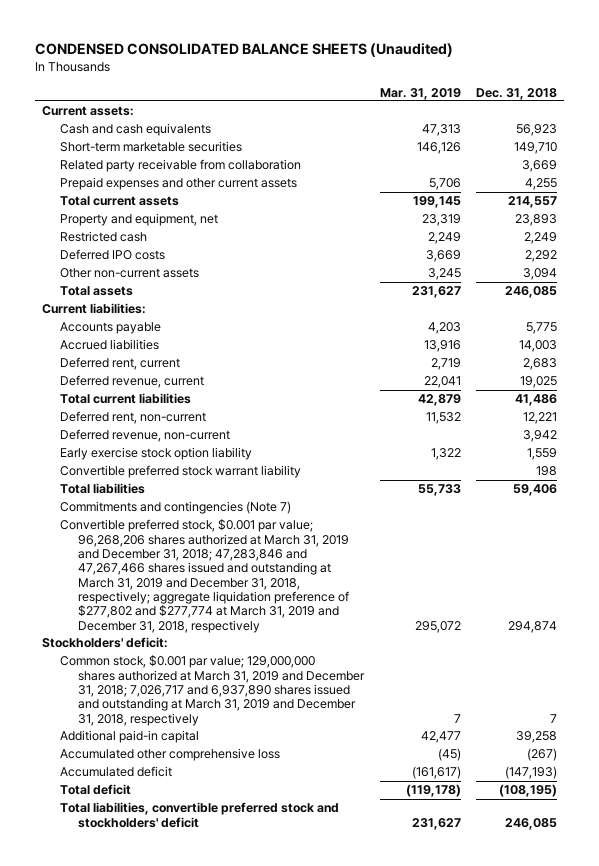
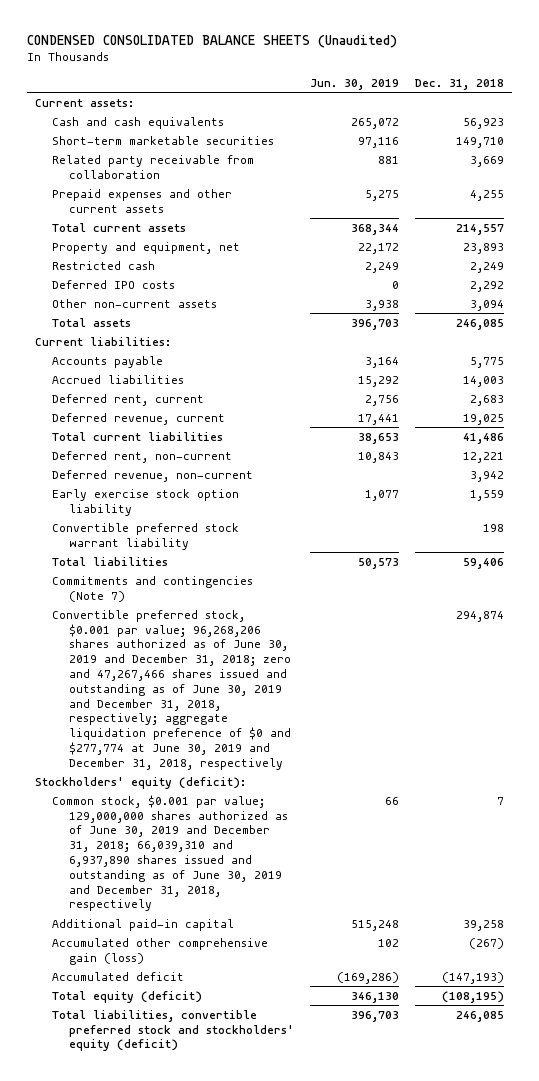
- | Mar. 31, 2019 | Dec. 31, 2018
+ | Jun. 30, 2019 | Dec. 31, 2018
- Convertible preferred stock, $0.001 par value; 96,268,206 shares authorized at March 31, 2019 and December 31, 2018; 47,283,846 and 47,267,466 shares issued and outstanding at March 31, 2019 and December 31, 2018, respectively; aggregate liquidation preference of $277,802 and $277,774 at March 31, 2019 and December 31, 2018, respectively | 295,072 | 294,874
- Stockholders' deficit:
- Common stock, $0.001 par value; 129,000,000 shares authorized at March 31, 2019 and December 31, 2018; 7,026,717 and 6,937,890 shares issued and outstanding at March 31, 2019 and December 31, 2018, respectively | 7 | 7
+ Convertible preferred stock, $0.001 par value; 96,268,206 shares authorized as of June 30, 2019 and December 31, 2018; zero and 47,267,466 shares issued and outstanding as of June 30, 2019 and December 31, 2018, respectively; aggregate liquidation preference of $0 and $277,774 at June 30, 2019 and December 31, 2018, respectively | | 294,874
+ Stockholders' equity (deficit):
+ Common stock, $0.001 par value; 129,000,000 shares authorized as of June 30, 2019 and December 31, 2018; 66,039,310 and 6,937,890 shares issued and outstanding as of June 30, 2019 and December 31, 2018, respectively | 66 | 7
- Accumulated other comprehensive loss | (45) | (267)
+ Accumulated other comprehensive gain (loss) | 102 | (267)
- Total deficit | (119,178) | (108,195)
- Total liabilities, convertible preferred stock and stockholders' deficit | 231,627 | 246,085
+ Total equity (deficit) | 346,130 | (108,195)
+ Total liabilities, convertible preferred stock and stockholders' equity (deficit) | 396,703 | 246,085

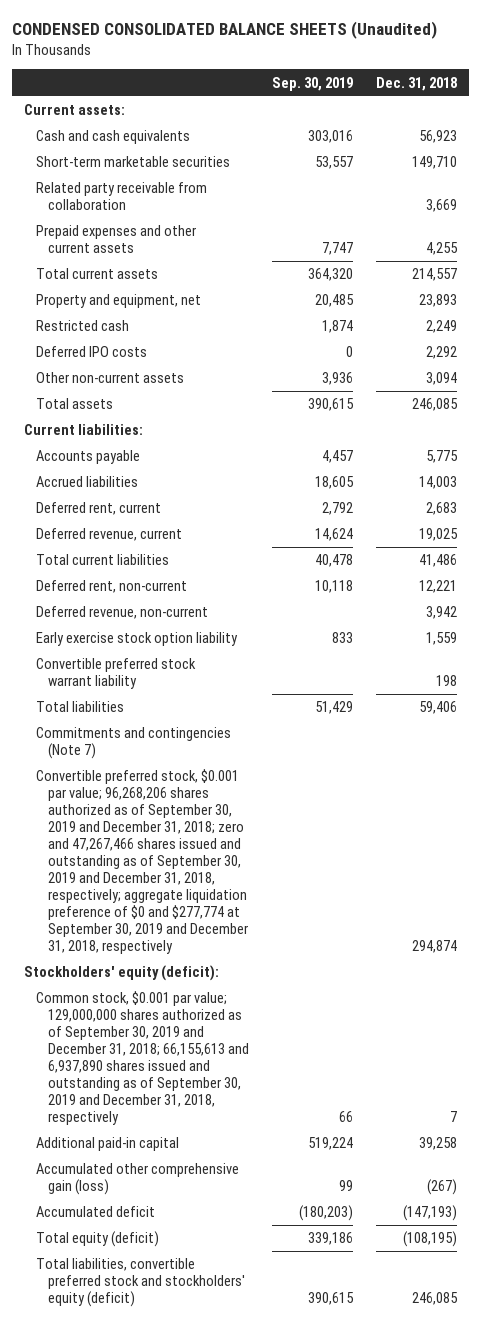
- | Jun. 30, 2019 | Dec. 31, 2018
+ | Sep. 30, 2019 | Dec. 31, 2018
- Convertible preferred stock, $0.001 par value; 96,268,206 shares authorized as of June 30, 2019 and December 31, 2018; zero and 47,267,466 shares issued and outstanding as of June 30, 2019 and December 31, 2018, respectively; aggregate liquidation preference of $0 and $277,774 at June 30, 2019 and December 31, 2018, respectively | | 294,874
+ Convertible preferred stock, $0.001 par value; 96,268,206 shares authorized as of September 30, 2019 and December 31, 2018; zero and 47,267,466 shares issued and outstanding as of September 30, 2019 and December 31, 2018, respectively; aggregate liquidation preference of $0 and $277,774 at September 30, 2019 and December 31, 2018, respectively | | 294,874
- Common stock, $0.001 par value; 129,000,000 shares authorized as of June 30, 2019 and December 31, 2018; 66,039,310 and 6,937,890 shares issued and outstanding as of June 30, 2019 and December 31, 2018, respectively | 66 | 7
+ Common stock, $0.001 par value; 129,000,000 shares authorized as of September 30, 2019 and December 31, 2018; 66,155,613 and 6,937,890 shares issued and outstanding as of September 30, 2019 and December 31, 2018, respectively | 66 | 7

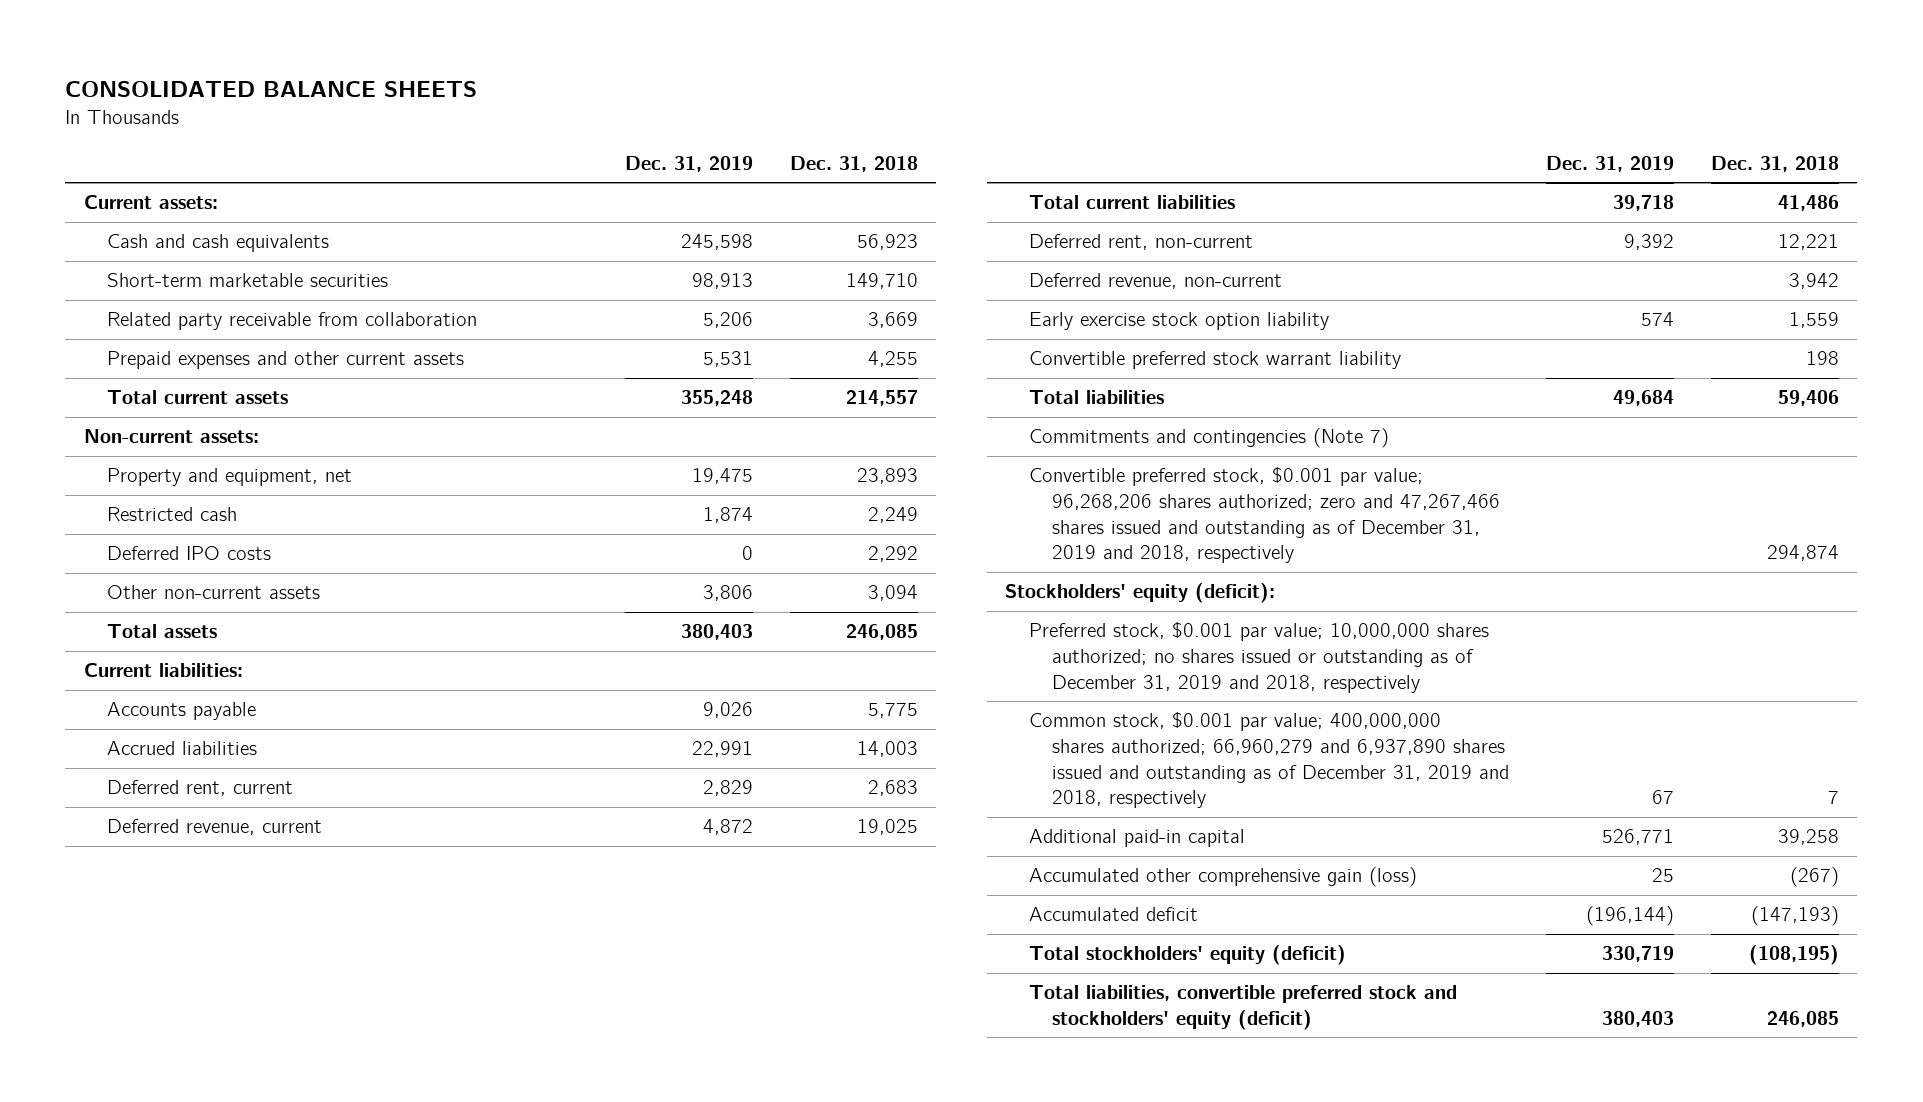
- CONDENSED CONSOLIDATED BALANCE SHEETS (Unaudited)
+ CONSOLIDATED BALANCE SHEETS
- | Sep. 30, 2019 | Dec. 31, 2018
+ | Dec. 31, 2019 | Dec. 31, 2018
+ Non-current assets:
- Convertible preferred stock, $0.001 par value; 96,268,206 shares authorized as of September 30, 2019 and December 31, 2018; zero and 47,267,466 shares issued and outstanding as of September 30, 2019 and December 31, 2018, respectively; aggregate liquidation preference of $0 and $277,774 at September 30, 2019 and December 31, 2018, respectively | | 294,874
+ Convertible preferred stock, $0.001 par value; 96,268,206 shares authorized; zero and 47,267,466 shares issued and outstanding as of December 31, 2019 and 2018, respectively | | 294,874
- Common stock, $0.001 par value; 129,000,000 shares authorized as of September 30, 2019 and December 31, 2018; 66,155,613 and 6,937,890 shares issued and outstanding as of September 30, 2019 and December 31, 2018, respectively | 66 | 7
+ Preferred stock, $0.001 par value; 10,000,000 shares authorized; no shares issued or outstanding as of December 31, 2019 and 2018, respectively
+ Common stock, $0.001 par value; 400,000,000 shares authorized; 66,960,279 and 6,937,890 shares issued and outstanding as of December 31, 2019 and 2018, respectively | 67 | 7
- Total equity (deficit) | 339,186 | (108,195)
+ Total stockholders' equity (deficit) | 330,719 | (108,195)

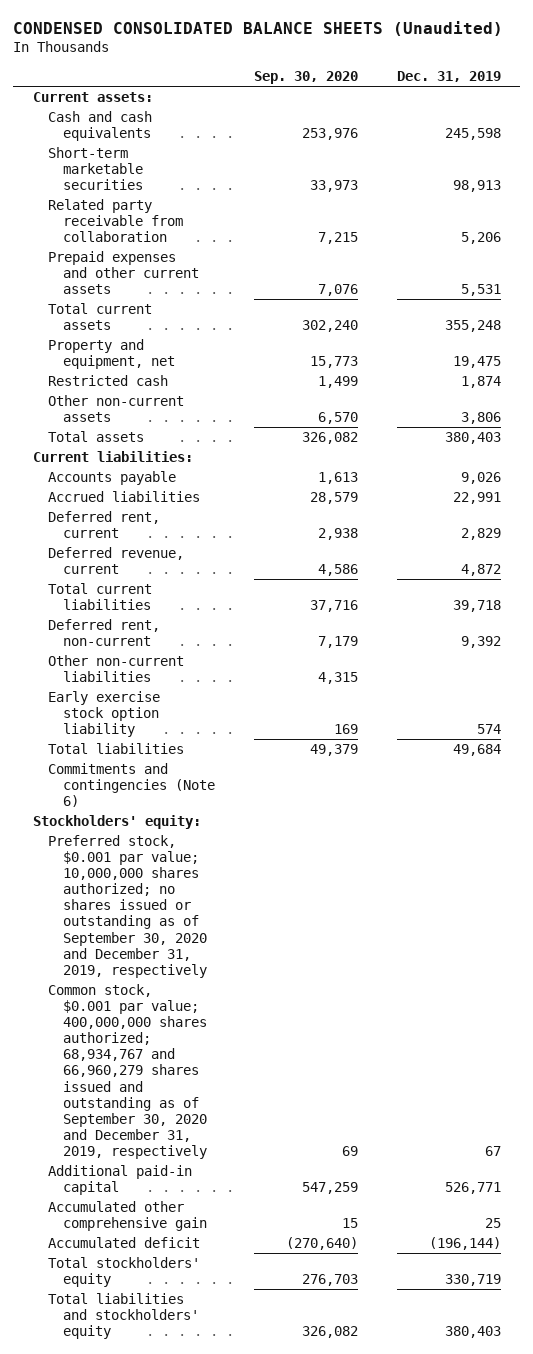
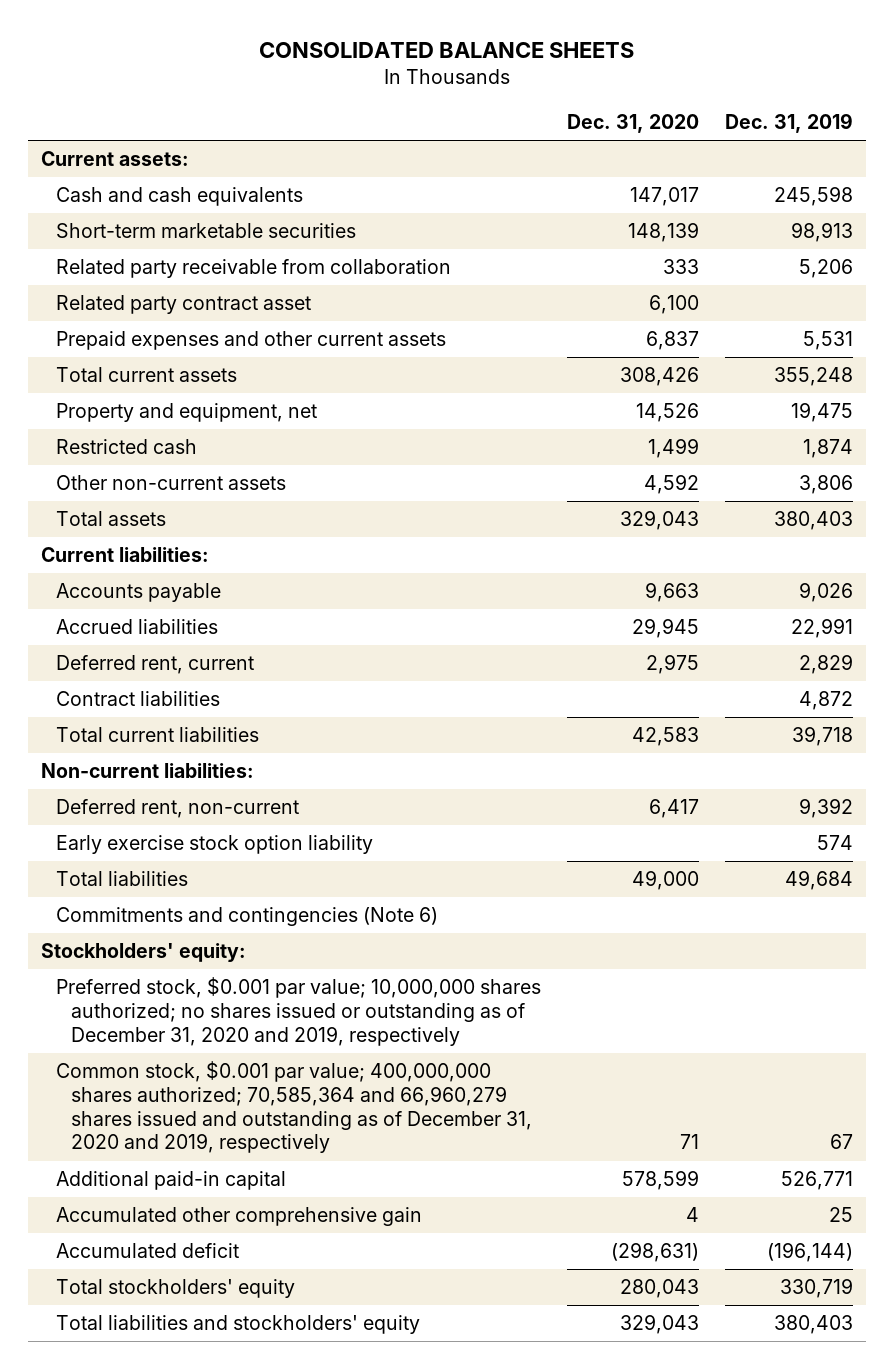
- CONDENSED CONSOLIDATED BALANCE SHEETS (Unaudited)
+ CONSOLIDATED BALANCE SHEETS
- | Sep. 30, 2020 | Dec. 31, 2019
+ | Dec. 31, 2020 | Dec. 31, 2019
+ Related party contract asset | 6,100 |
- Deferred revenue, current | 4,586 | 4,872
+ Contract liabilities | | 4,872
+ Non-current liabilities:
- Other non-current liabilities | 4,315 |
- Preferred stock, $0.001 par value; 10,000,000 shares authorized; no shares issued or outstanding as of September 30, 2020 and December 31, 2019, respectively
- Common stock, $0.001 par value; 400,000,000 shares authorized; 68,934,767 and 66,960,279 shares issued and outstanding as of September 30, 2020 and December 31, 2019, respectively | 69 | 67
+ Preferred stock, $0.001 par value; 10,000,000 shares authorized; no shares issued or outstanding as of December 31, 2020 and 2019, respectively
+ Common stock, $0.001 par value; 400,000,000 shares authorized; 70,585,364 and 66,960,279 shares issued and outstanding as of December 31, 2020 and 2019, respectively | 71 | 67

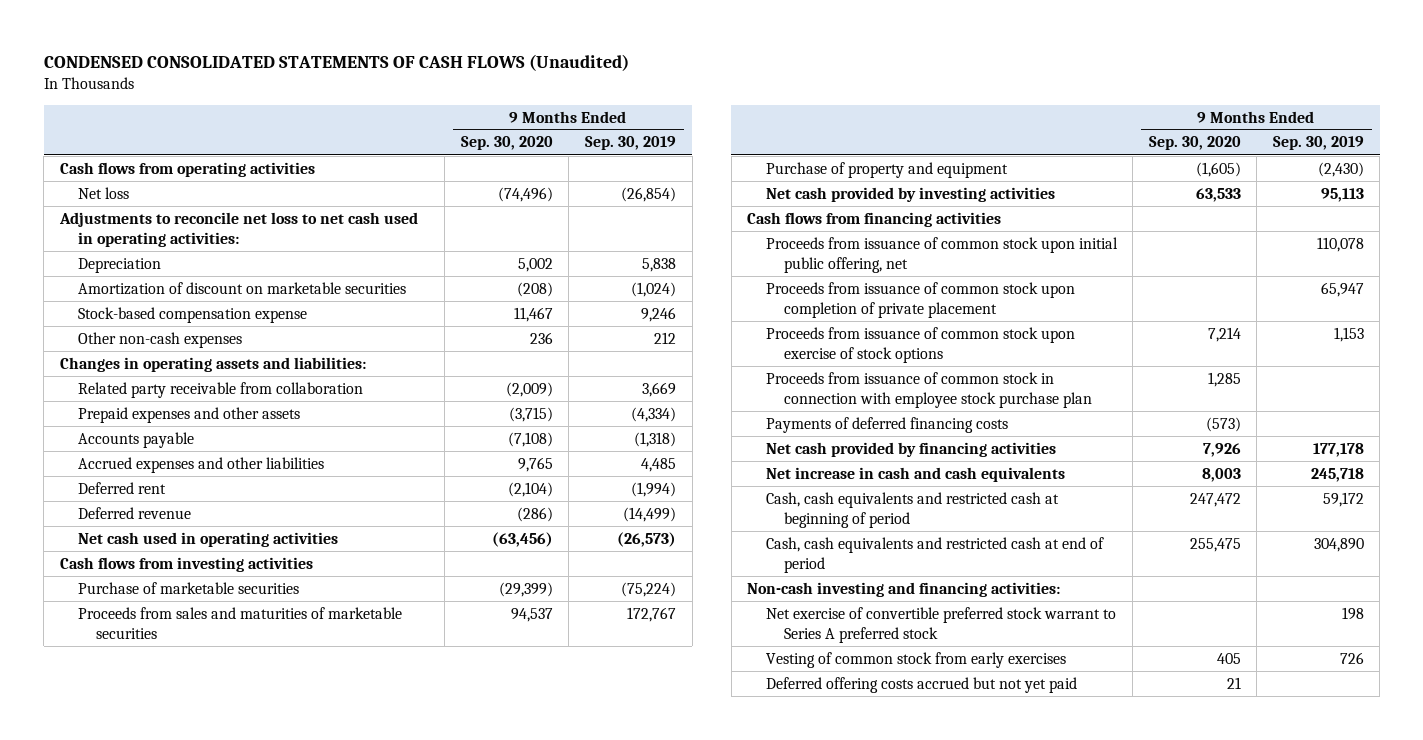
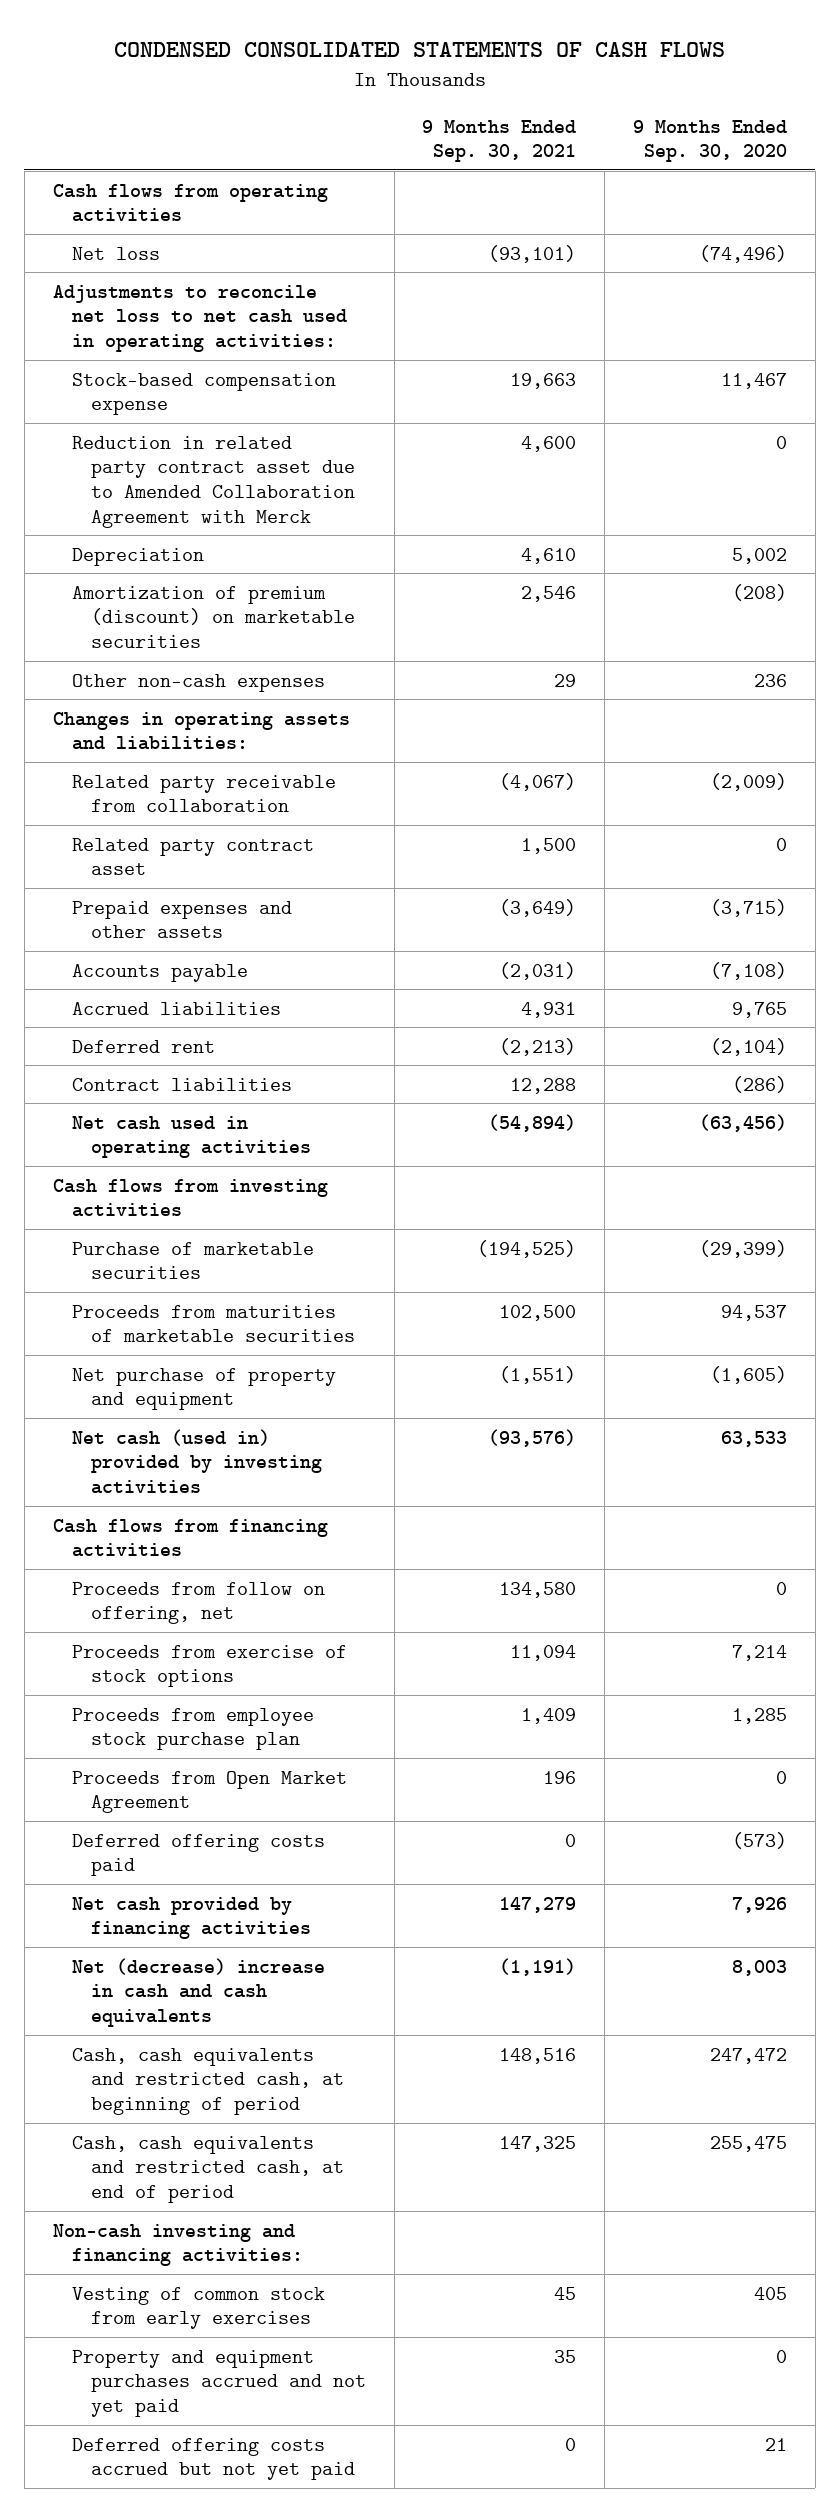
- CONDENSED CONSOLIDATED STATEMENTS OF CASH FLOWS (Unaudited)
+ CONDENSED CONSOLIDATED STATEMENTS OF CASH FLOWS
- | 9 Months Ended Sep. 30, 2020 | 9 Months Ended Sep. 30, 2019
+ | 9 Months Ended Sep. 30, 2021 | 9 Months Ended Sep. 30, 2020
- Amortization of discount on marketable securities | (208) | (1,024)
+ Reduction in related party contract asset due to Amended Collaboration Agreement with Merck | 4,600 | 0
moved down: Depreciation | 4,610 | 5,002
+ Amortization of premium (discount) on marketable securities | 2,546 | (208)
+ Related party contract asset | 1,500 | 0
- Accrued expenses and other liabilities | 9,765 | 4,485
+ Accrued liabilities | 4,931 | 9,765
- Deferred revenue | (286) | (14,499)
+ Contract liabilities | 12,288 | (286)
- Proceeds from sales and maturities of marketable securities | 94,537 | 172,767
- Purchase of property and equipment | (1,605) | (2,430)
- Net cash provided by investing activities | 63,533 | 95,113
+ Proceeds from maturities of marketable securities | 102,500 | 94,537
+ Net purchase of property and equipment | (1,551) | (1,605)
+ Net cash (used in) provided by investing activities | (93,576) | 63,533
- Proceeds from issuance of common stock upon initial public offering, net | | 110,078
- Proceeds from issuance of common stock upon completion of private placement | | 65,947
- Proceeds from issuance of common stock upon exercise of stock options | 7,214 | 1,153
- Proceeds from issuance of common stock in connection with employee stock purchase plan | 1,285 |
- Payments of deferred financing costs | (573) |
+ Proceeds from follow on offering, net | 134,580 | 0
+ Proceeds from exercise of stock options | 11,094 | 7,214
+ Proceeds from employee stock purchase plan | 1,409 | 1,285
+ Proceeds from Open Market Agreement | 196 | 0
+ Deferred offering costs paid | 0 | (573)
- Net increase in cash and cash equivalents | 8,003 | 245,718
- Cash, cash equivalents and restricted cash at beginning of period | 247,472 | 59,172
- Cash, cash equivalents and restricted cash at end of period | 255,475 | 304,890
+ Net (decrease) increase in cash and cash equivalents | (1,191) | 8,003
+ Cash, cash equivalents and restricted cash, at beginning of period | 148,516 | 247,472
+ Cash, cash equivalents and restricted cash, at end of period | 147,325 | 255,475
- Net exercise of convertible preferred stock warrant to Series A preferred stock | | 198
+ Property and equipment purchases accrued and not yet paid | 35 | 0

